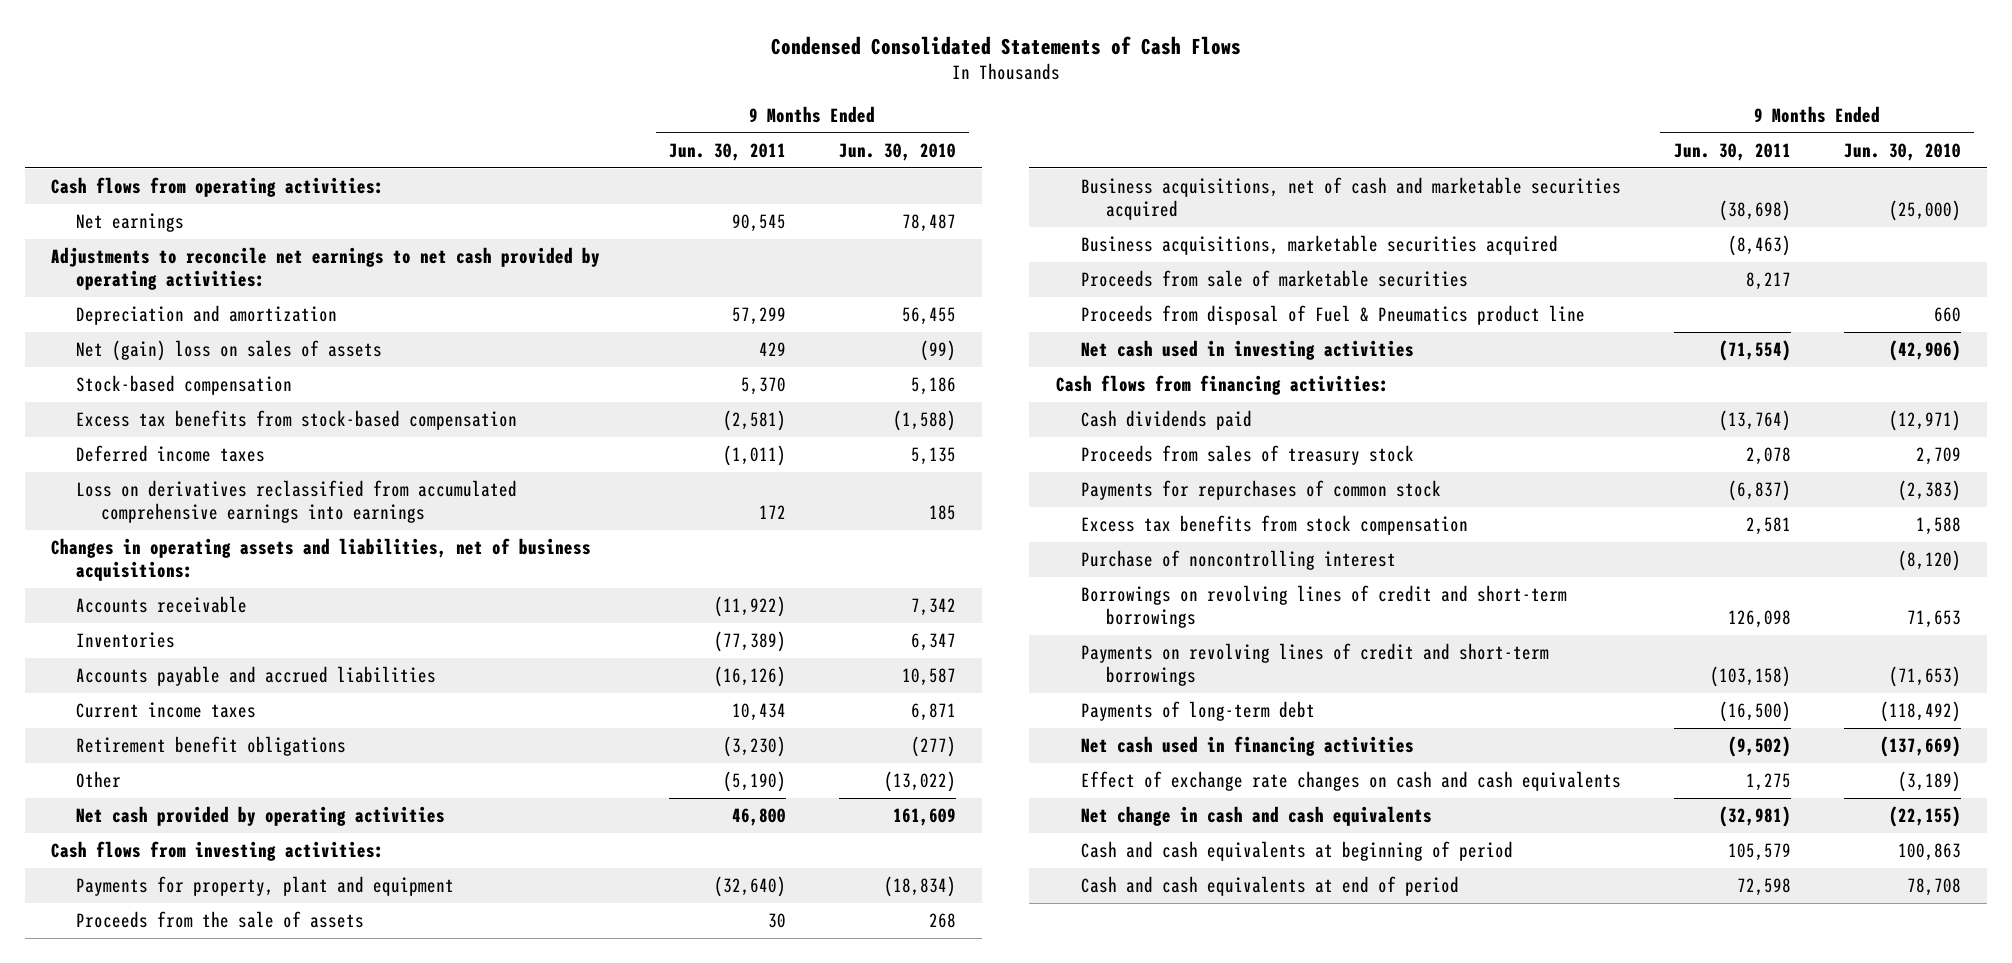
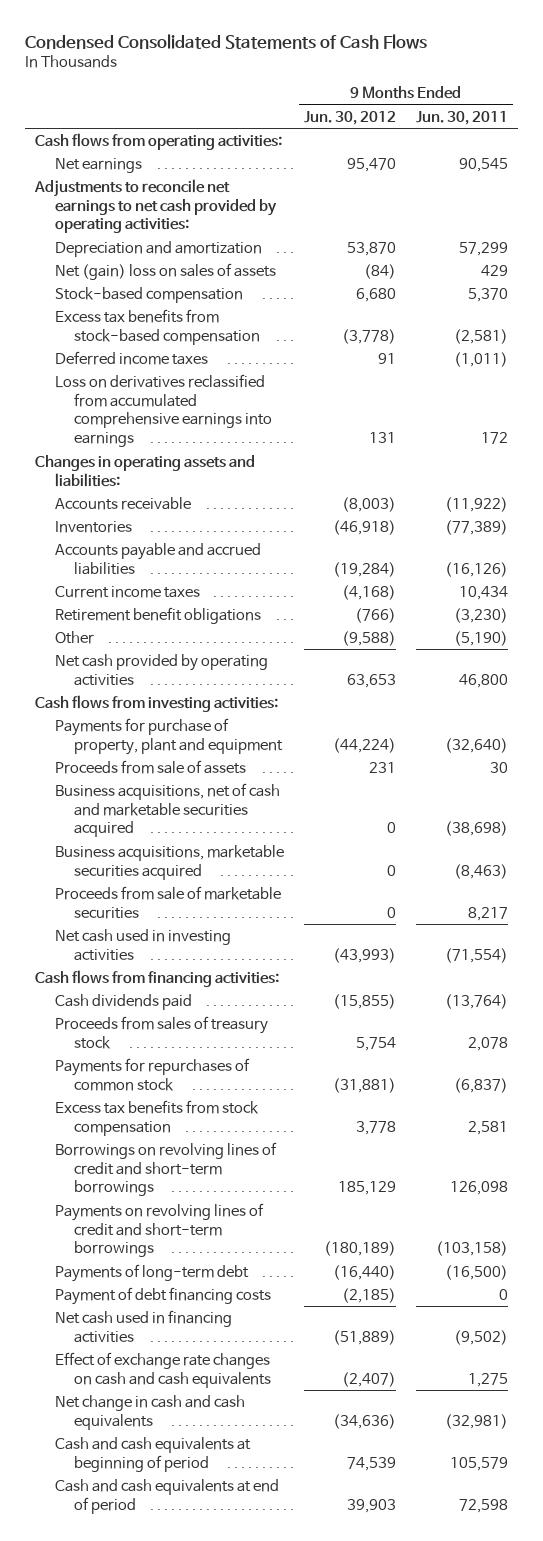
- | 9 Months Ended Jun. 30, 2011 | 9 Months Ended Jun. 30, 2010
+ | 9 Months Ended Jun. 30, 2012 | 9 Months Ended Jun. 30, 2011
- Changes in operating assets and liabilities, net of business acquisitions:
+ Changes in operating assets and liabilities:
- Payments for property, plant and equipment | (32,640) | (18,834)
- Proceeds from the sale of assets | 30 | 268
+ Payments for purchase of property, plant and equipment | (44,224) | (32,640)
+ Proceeds from sale of assets | 231 | 30
- Proceeds from disposal of Fuel & Pneumatics product line | | 660
- Purchase of noncontrolling interest | | (8,120)
+ Payment of debt financing costs | (2,185) | 0

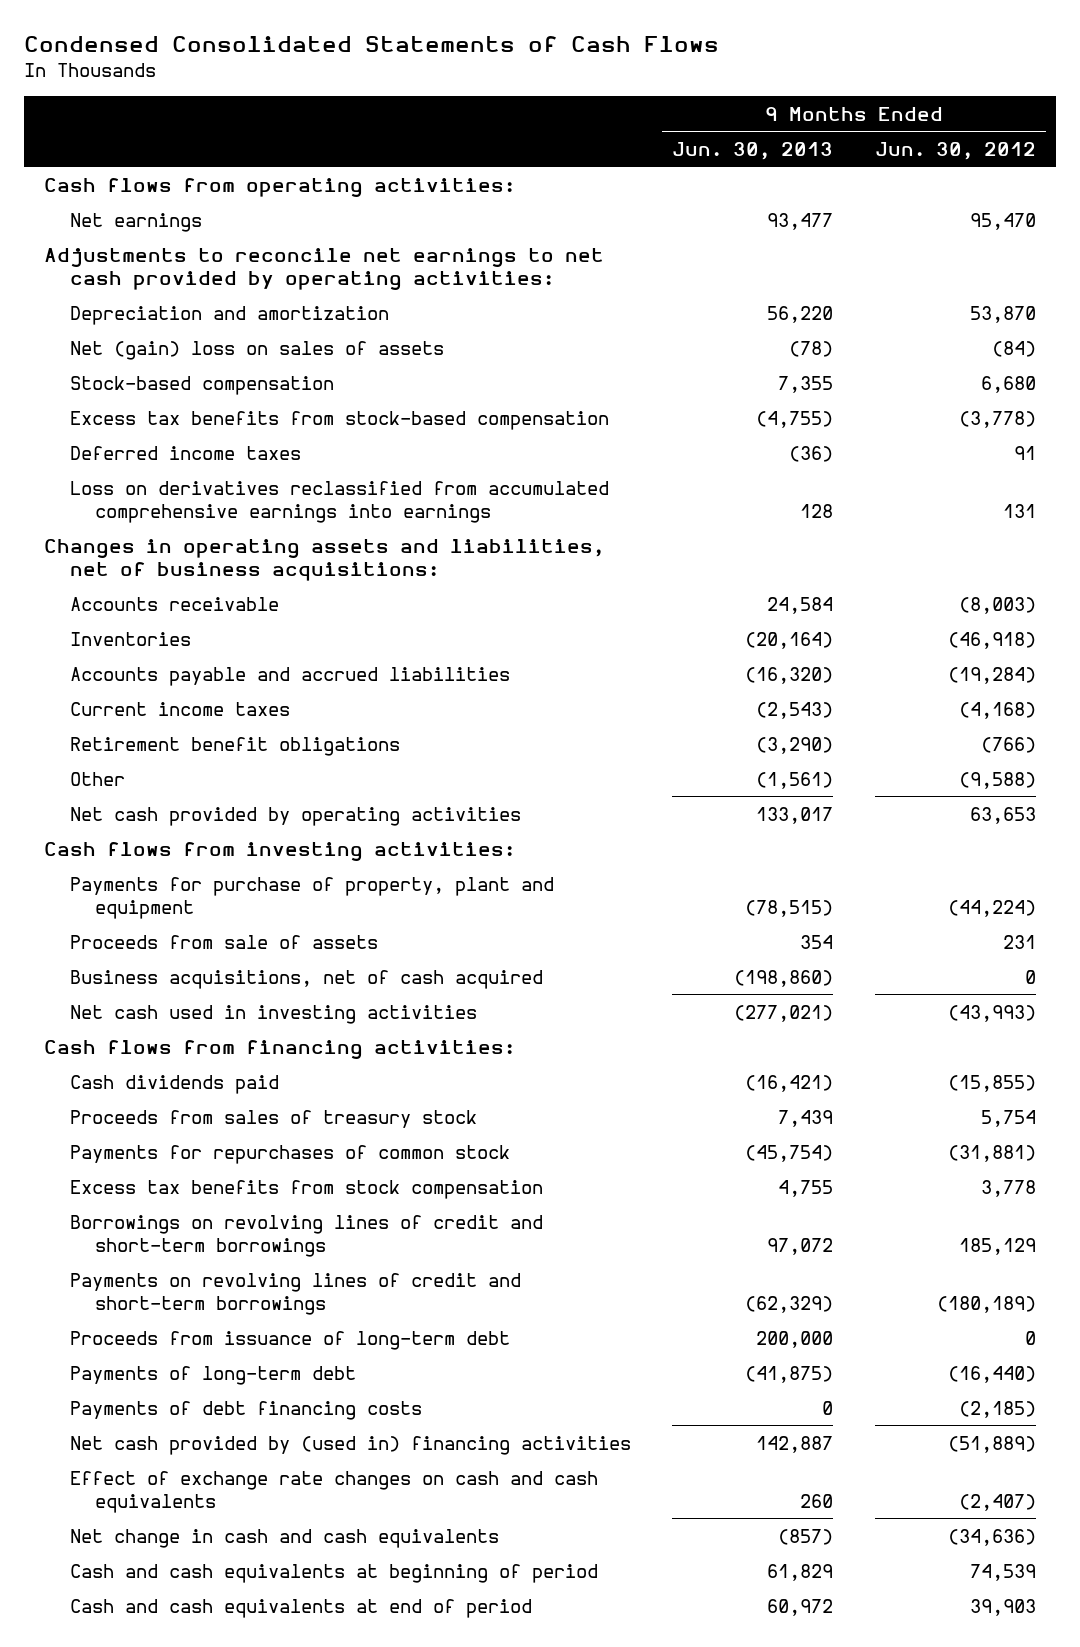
- | 9 Months Ended Jun. 30, 2012 | 9 Months Ended Jun. 30, 2011
+ | 9 Months Ended Jun. 30, 2013 | 9 Months Ended Jun. 30, 2012
- Changes in operating assets and liabilities:
+ Changes in operating assets and liabilities, net of business acquisitions:
- Business acquisitions, net of cash and marketable securities acquired | 0 | (38,698)
- Business acquisitions, marketable securities acquired | 0 | (8,463)
- Proceeds from sale of marketable securities | 0 | 8,217
+ Business acquisitions, net of cash acquired | (198,860) | 0
+ Proceeds from issuance of long-term debt | 200,000 | 0
- Payment of debt financing costs | (2,185) | 0
- Net cash used in financing activities | (51,889) | (9,502)
+ Payments of debt financing costs | 0 | (2,185)
+ Net cash provided by (used in) financing activities | 142,887 | (51,889)

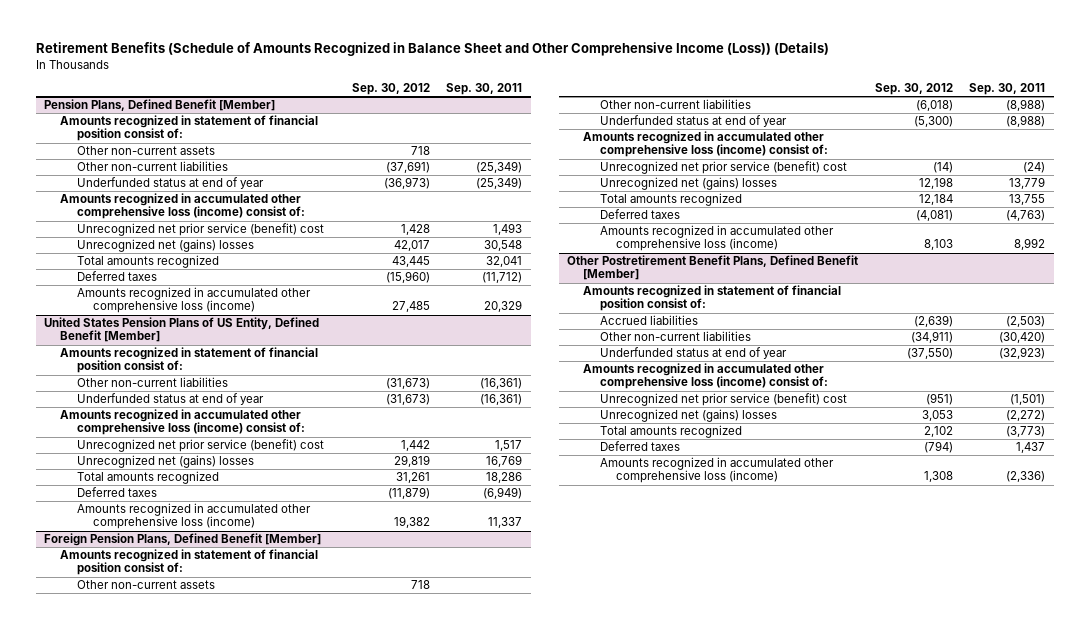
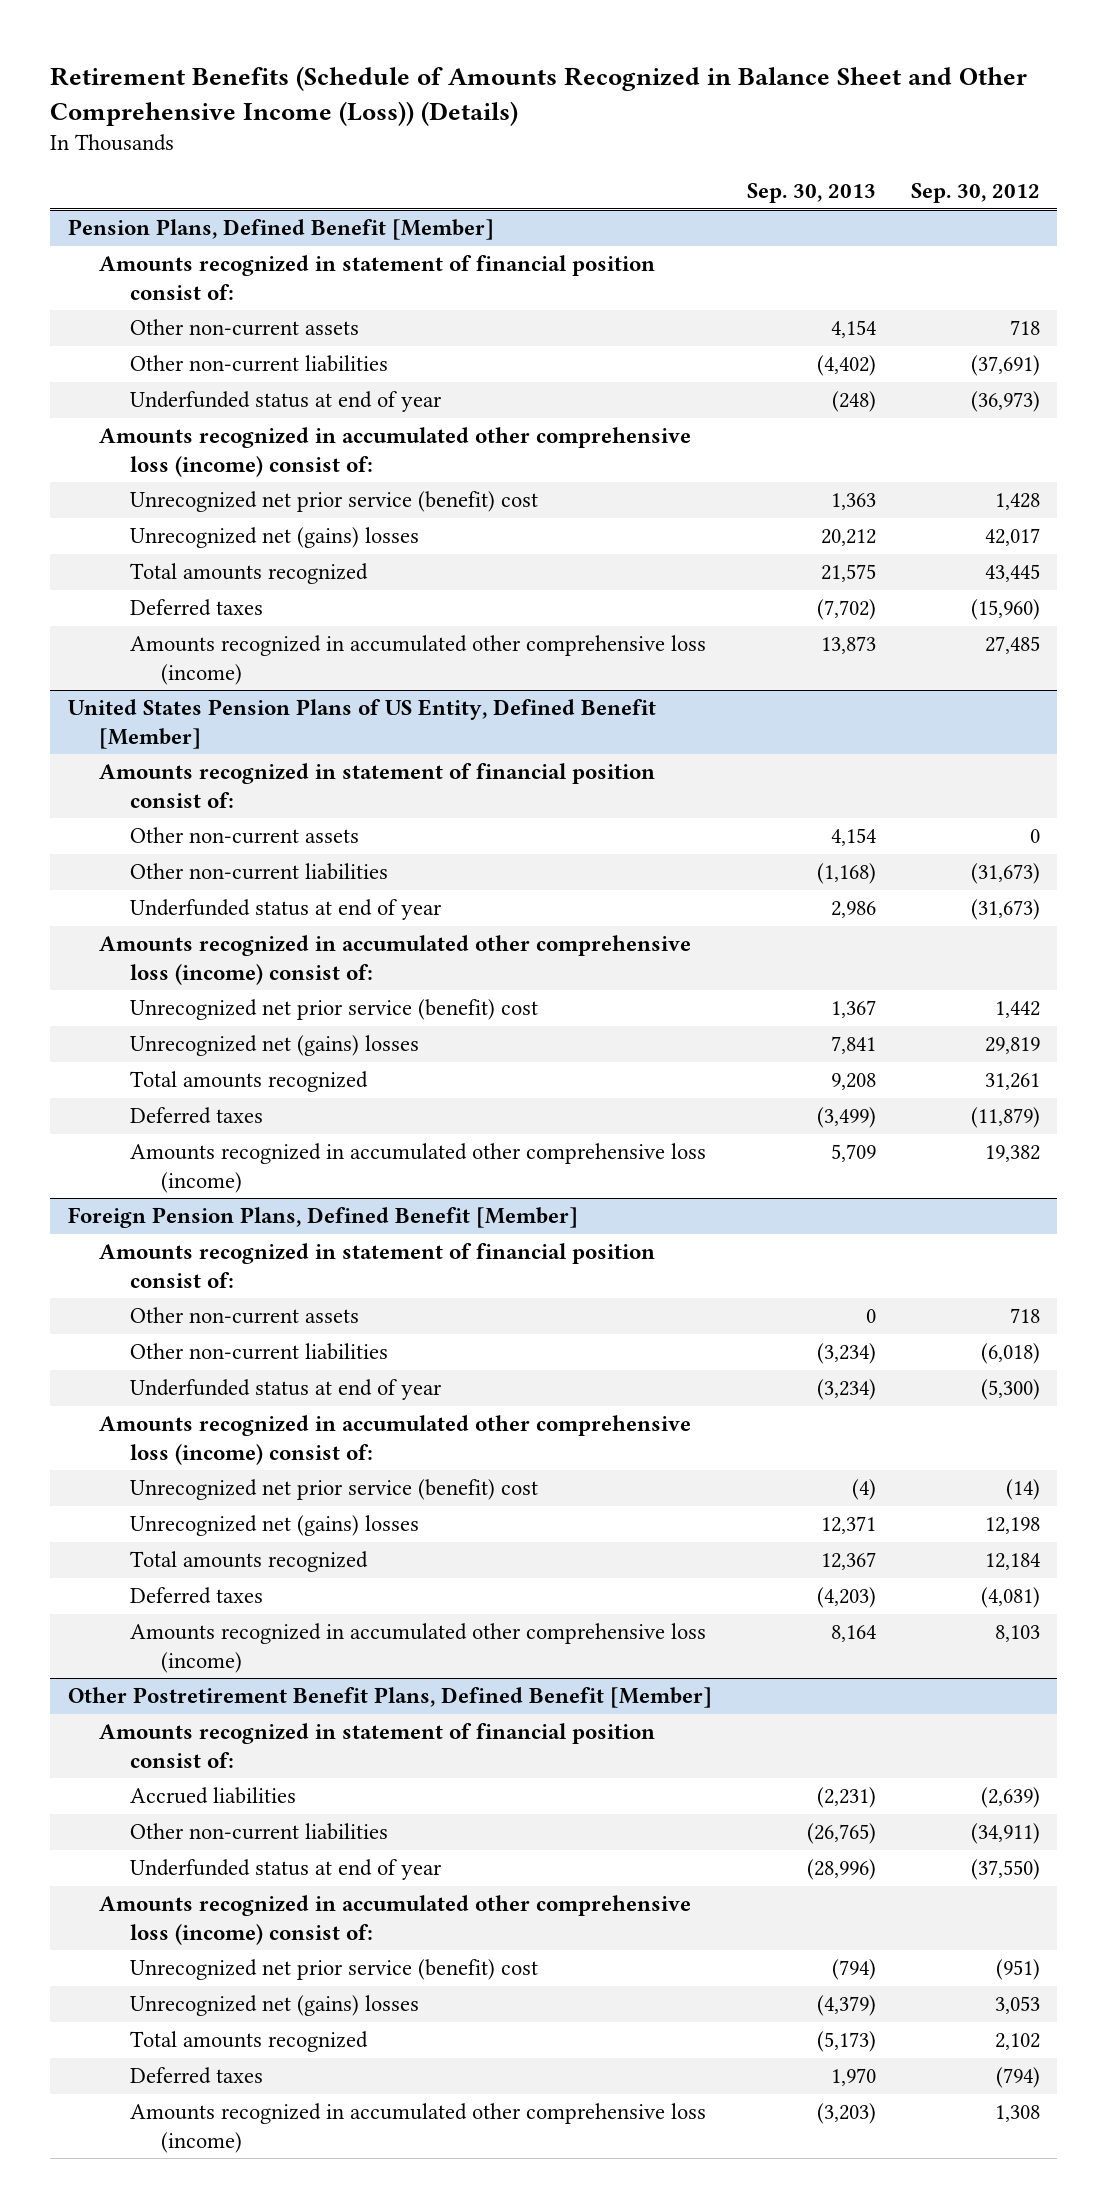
- | Sep. 30, 2012 | Sep. 30, 2011
+ | Sep. 30, 2013 | Sep. 30, 2012
@ United States Pension Plans of US Entity, Defined Benefit [Member]
+ Other non-current assets | 4,154 | 0

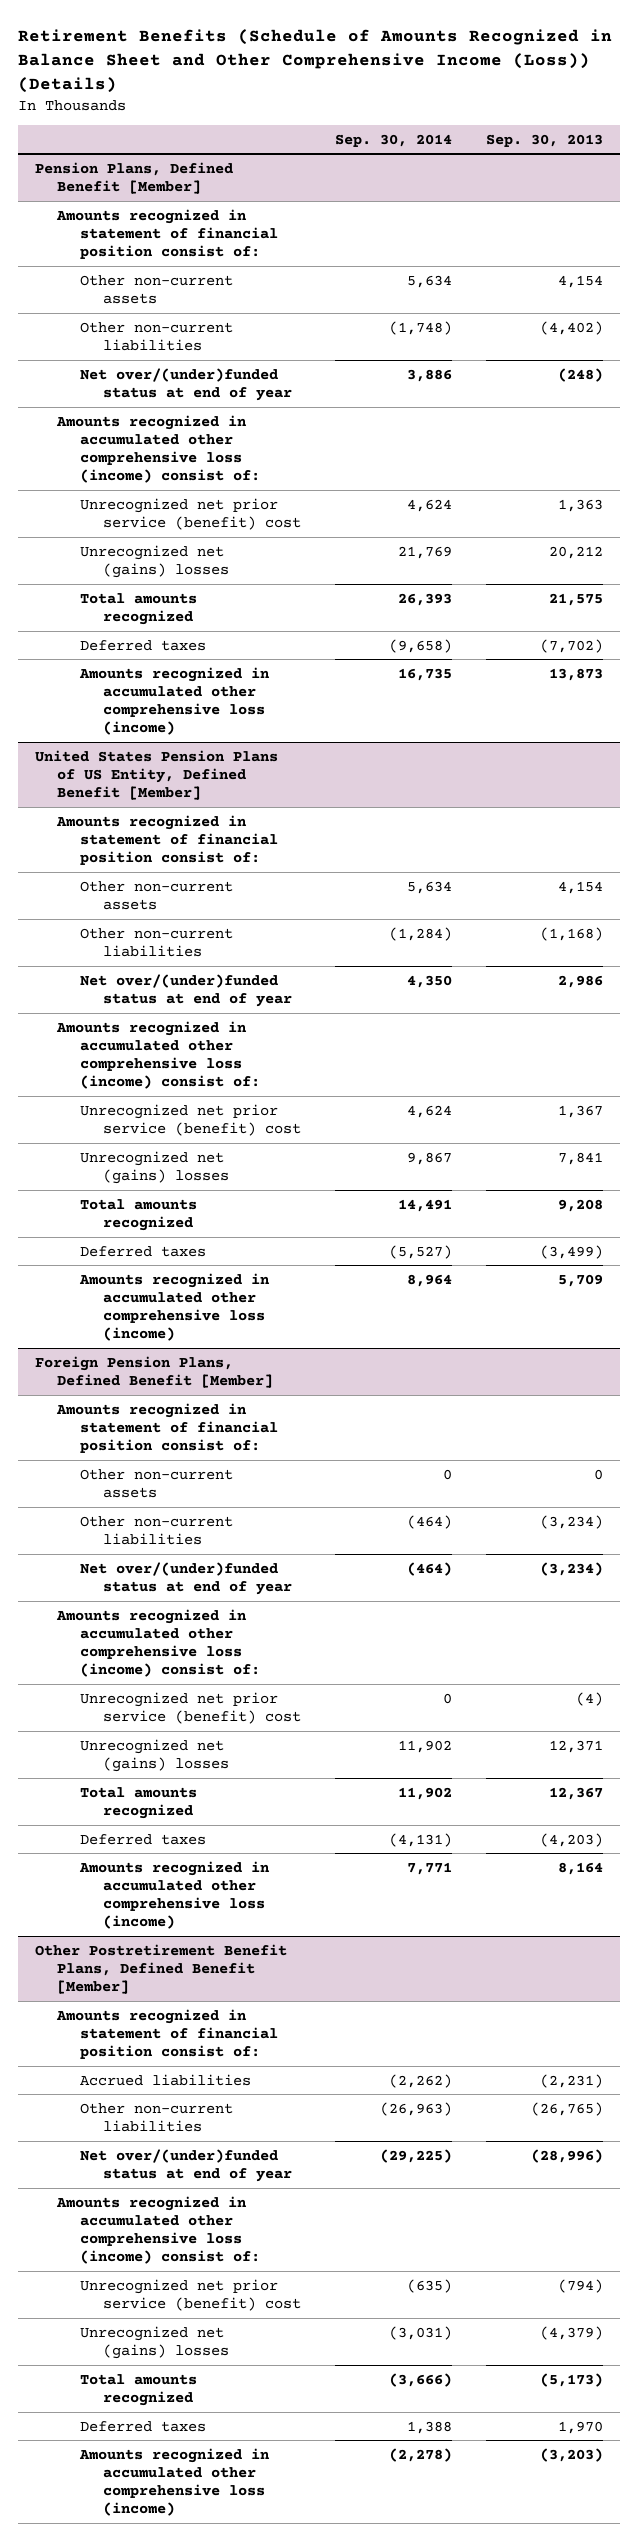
- | Sep. 30, 2013 | Sep. 30, 2012
+ | Sep. 30, 2014 | Sep. 30, 2013
@ Pension Plans, Defined Benefit [Member]
- Underfunded status at end of year | (248) | (36,973)
+ Net over/(under)funded status at end of year | 3,886 | (248)
@ United States Pension Plans of US Entity, Defined Benefit [Member]
- Underfunded status at end of year | 2,986 | (31,673)
+ Net over/(under)funded status at end of year | 4,350 | 2,986
@ Foreign Pension Plans, Defined Benefit [Member]
- Underfunded status at end of year | (3,234) | (5,300)
+ Net over/(under)funded status at end of year | (464) | (3,234)
@ Other Postretirement Benefit Plans, Defined Benefit [Member]
- Underfunded status at end of year | (28,996) | (37,550)
+ Net over/(under)funded status at end of year | (29,225) | (28,996)

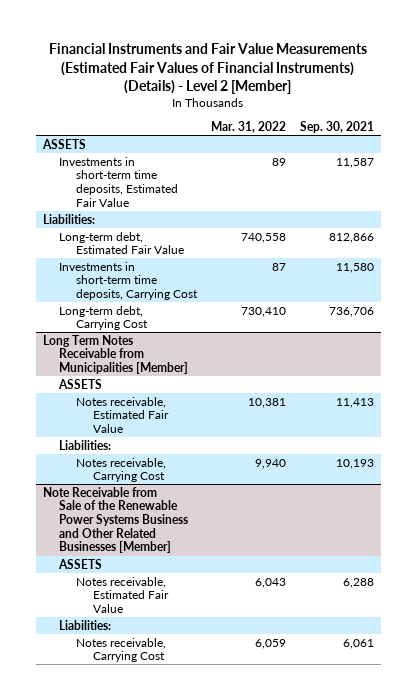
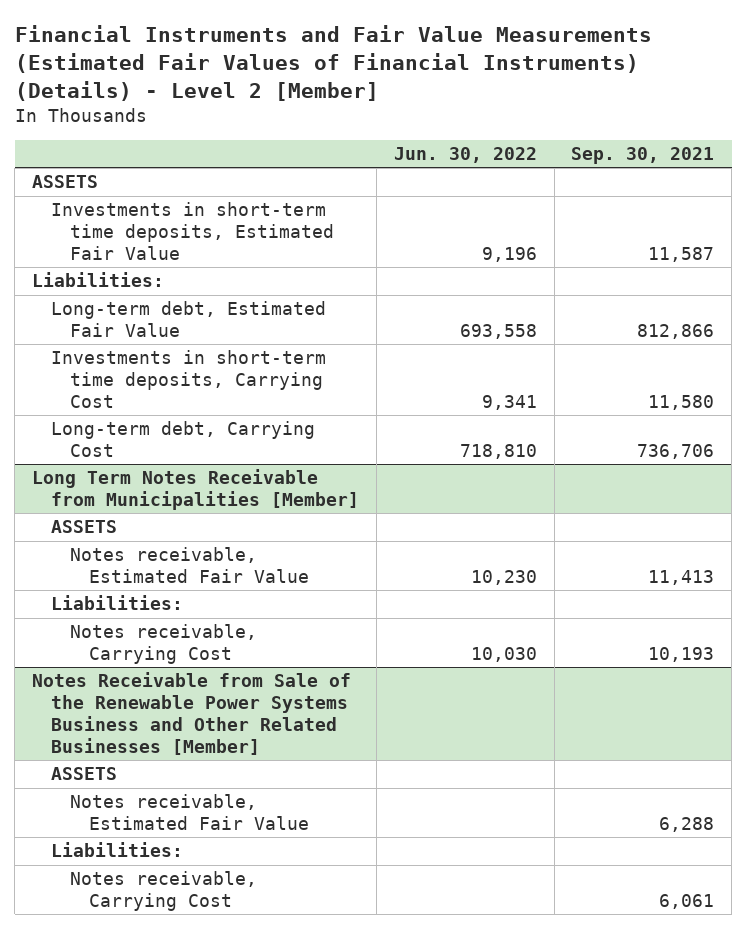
- | Mar. 31, 2022 | Sep. 30, 2021
+ | Jun. 30, 2022 | Sep. 30, 2021
- Note Receivable from Sale of the Renewable Power Systems Business and Other Related Businesses [Member]
+ Notes Receivable from Sale of the Renewable Power Systems Business and Other Related Businesses [Member]

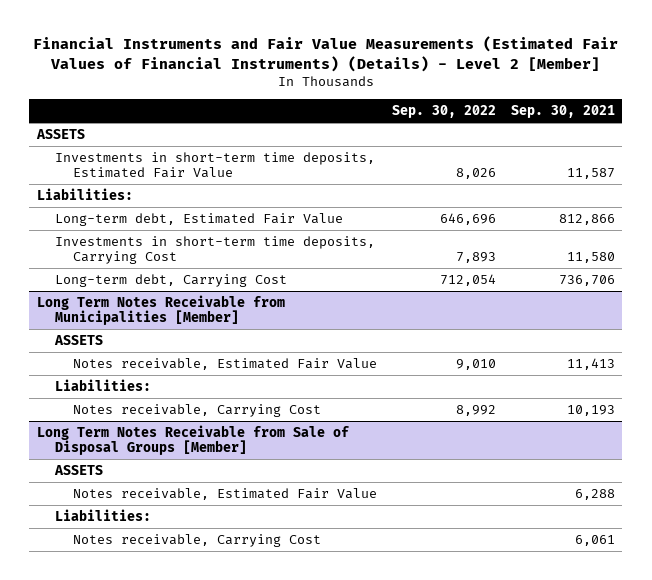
- | Jun. 30, 2022 | Sep. 30, 2021
+ | Sep. 30, 2022 | Sep. 30, 2021
- Notes Receivable from Sale of the Renewable Power Systems Business and Other Related Businesses [Member]
+ Long Term Notes Receivable from Sale of Disposal Groups [Member]

